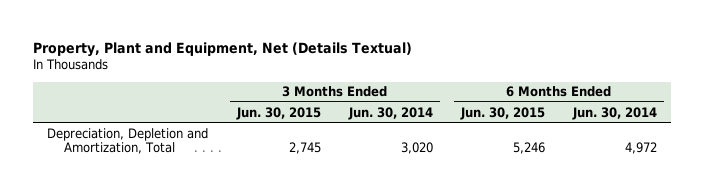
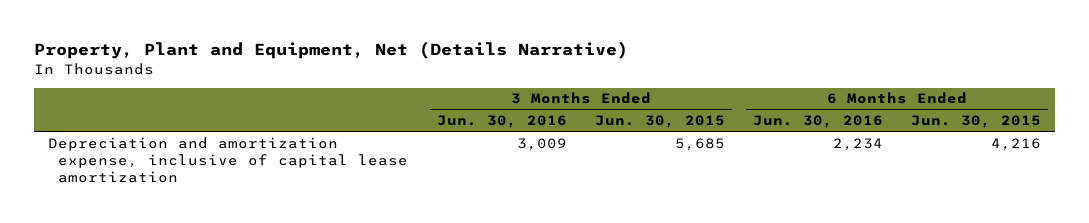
- Property, Plant and Equipment, Net (Details Textual)
+ Property, Plant and Equipment, Net (Details Narrative)
- | 3 Months Ended Jun. 30, 2015 | 3 Months Ended Jun. 30, 2014 | 6 Months Ended Jun. 30, 2015 | 6 Months Ended Jun. 30, 2014
+ | 3 Months Ended Jun. 30, 2016 | 3 Months Ended Jun. 30, 2015 | 6 Months Ended Jun. 30, 2016 | 6 Months Ended Jun. 30, 2015
- Depreciation, Depletion and Amortization, Total | 2,745 | 3,020 | 5,246 | 4,972
+ Depreciation and amortization expense, inclusive of capital lease amortization | 3,009 | 5,685 | 2,234 | 4,216

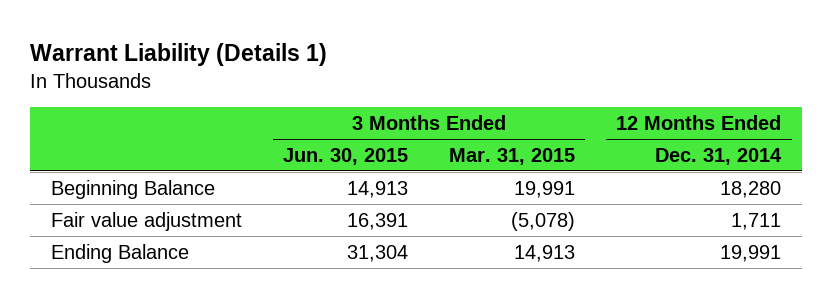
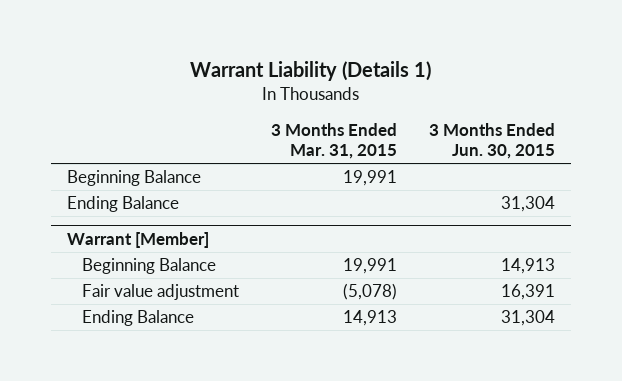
- | 3 Months Ended Jun. 30, 2015 | 3 Months Ended Mar. 31, 2015 | 12 Months Ended Dec. 31, 2014
+ | 3 Months Ended Mar. 31, 2015 | 3 Months Ended Jun. 30, 2015
+ Beginning Balance | 19,991 |
+ Ending Balance | | 31,304
+ Warrant [Member]

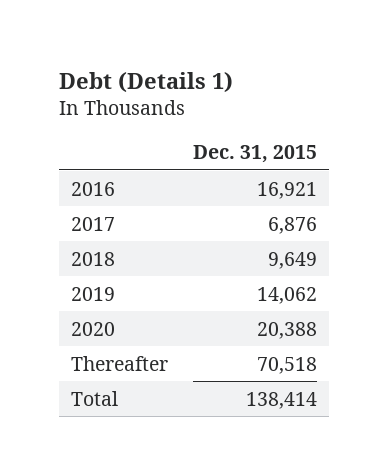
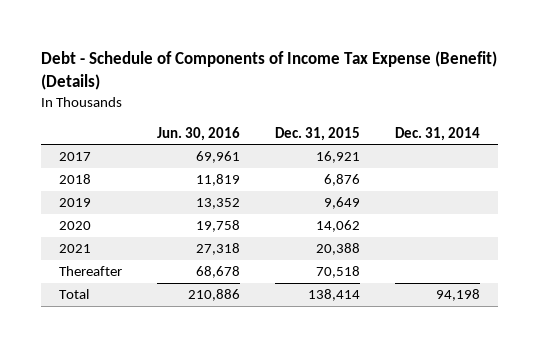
- Debt (Details 1)
+ Debt - Schedule of Components of Income Tax Expense (Benefit) (Details)
- | Dec. 31, 2015
+ | Jun. 30, 2016 | Dec. 31, 2015 | Dec. 31, 2014
- 2016 | 16,921
- 2017 | 6,876
- 2018 | 9,649
- 2019 | 14,062
- 2020 | 20,388
+ 2017 | 69,961 | 16,921 |
+ 2018 | 11,819 | 6,876 |
+ 2019 | 13,352 | 9,649 |
+ 2020 | 19,758 | 14,062 |
+ 2021 | 27,318 | 20,388 |

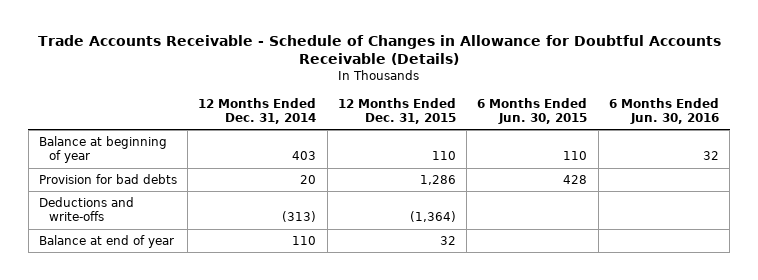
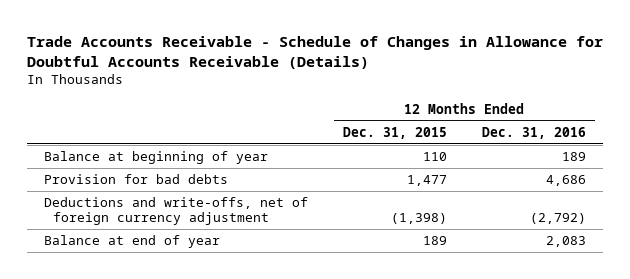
- | 12 Months Ended Dec. 31, 2014 | 12 Months Ended Dec. 31, 2015 | 6 Months Ended Jun. 30, 2015 | 6 Months Ended Jun. 30, 2016
+ | 12 Months Ended Dec. 31, 2015 | 12 Months Ended Dec. 31, 2016
- Provision for bad debts | 20 | 1,286 | 428 |
- Deductions and write-offs | (313) | (1,364) | |
- Balance at end of year | 110 | 32 | |
+ Provision for bad debts | 1,477 | 4,686
+ Deductions and write-offs, net of foreign currency adjustment | (1,398) | (2,792)
+ Balance at end of year | 189 | 2,083

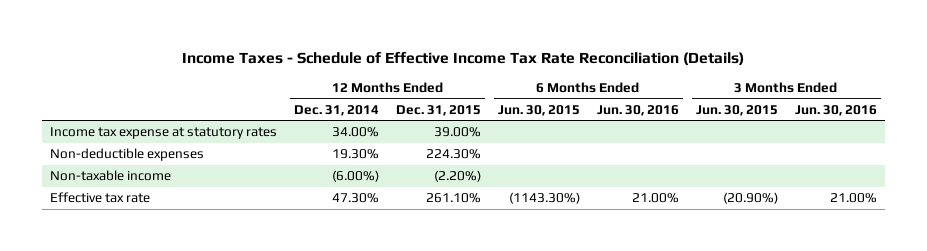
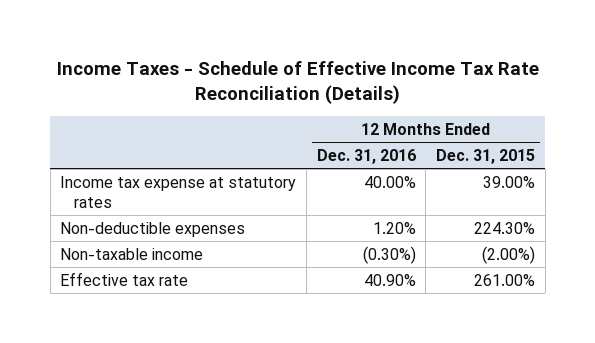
- | 12 Months Ended Dec. 31, 2014 | 12 Months Ended Dec. 31, 2015 | 6 Months Ended Jun. 30, 2015 | 6 Months Ended Jun. 30, 2016 | 3 Months Ended Jun. 30, 2015 | 3 Months Ended Jun. 30, 2016
+ | 12 Months Ended Dec. 31, 2016 | 12 Months Ended Dec. 31, 2015
- Non-taxable income | (6.00%) | (2.20%) | | | |
- Effective tax rate | 47.30% | 261.10% | (1143.30%) | 21.00% | (20.90%) | 21.00%
+ Non-taxable income | (0.30%) | (2.00%)
+ Effective tax rate | 40.90% | 261.00%

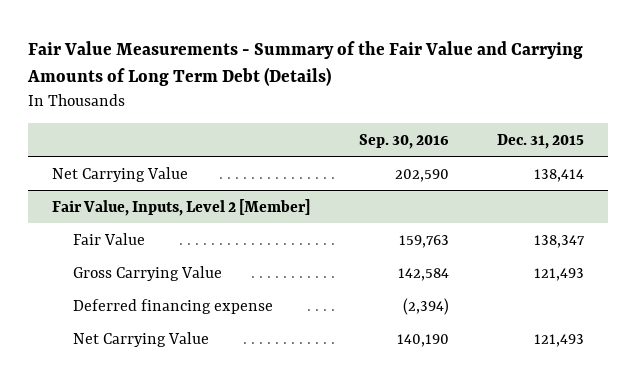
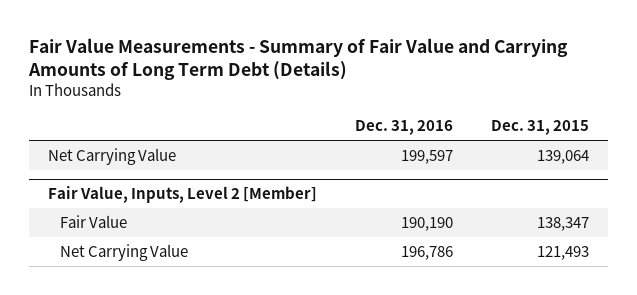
- Fair Value Measurements - Summary of the Fair Value and Carrying Amounts of Long Term Debt (Details)
+ Fair Value Measurements - Summary of Fair Value and Carrying Amounts of Long Term Debt (Details)
- | Sep. 30, 2016 | Dec. 31, 2015
+ | Dec. 31, 2016 | Dec. 31, 2015
- Net Carrying Value | 202,590 | 138,414
+ Net Carrying Value | 199,597 | 139,064
@ Fair Value, Inputs, Level 2 [Member]
- Gross Carrying Value | 142,584 | 121,493
- Deferred financing expense | (2,394) |

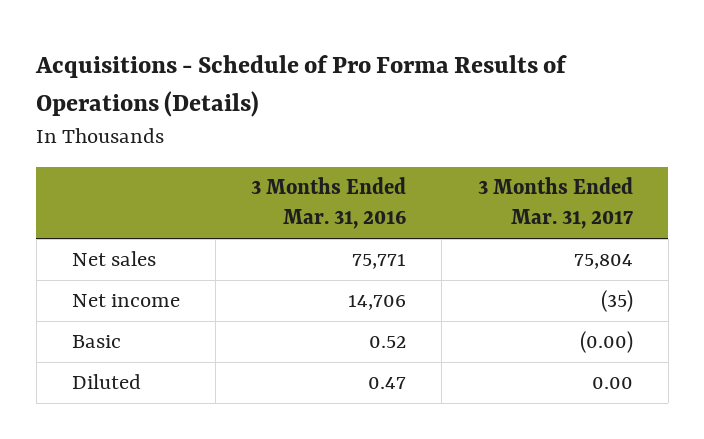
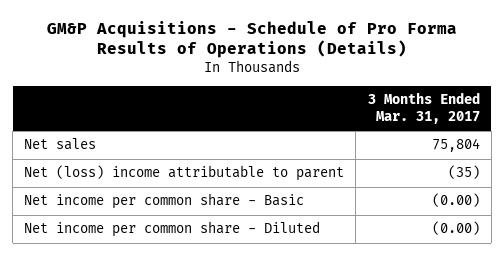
- Acquisitions - Schedule of Pro Forma Results of Operations (Details)
+ GM&P Acquisitions - Schedule of Pro Forma Results of Operations (Details)
- | 3 Months Ended Mar. 31, 2016 | 3 Months Ended Mar. 31, 2017
+ | 3 Months Ended Mar. 31, 2017
- Net income | 14,706 | (35)
- Basic | 0.52 | (0.00)
- Diluted | 0.47 | 0.00
+ Net (loss) income attributable to parent | (35)
+ Net income per common share - Basic | (0.00)
+ Net income per common share - Diluted | (0.00)

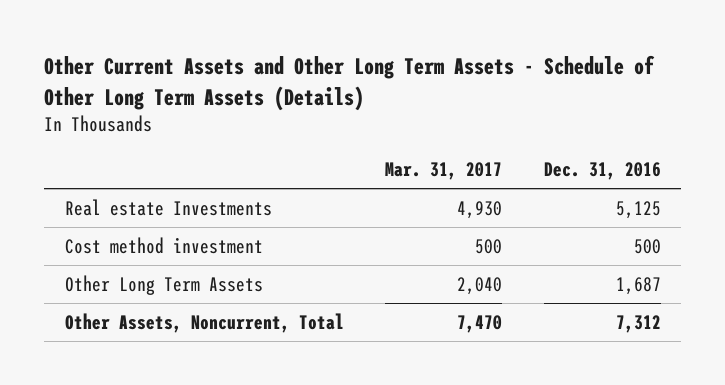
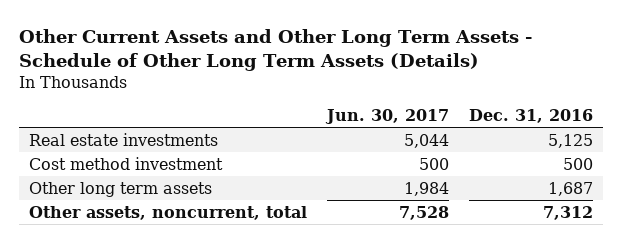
- | Mar. 31, 2017 | Dec. 31, 2016
+ | Jun. 30, 2017 | Dec. 31, 2016
- Real estate Investments | 4,930 | 5,125
+ Real estate investments | 5,044 | 5,125
- Other Long Term Assets | 2,040 | 1,687
- Other Assets, Noncurrent, Total | 7,470 | 7,312
+ Other long term assets | 1,984 | 1,687
+ Other assets, noncurrent, total | 7,528 | 7,312

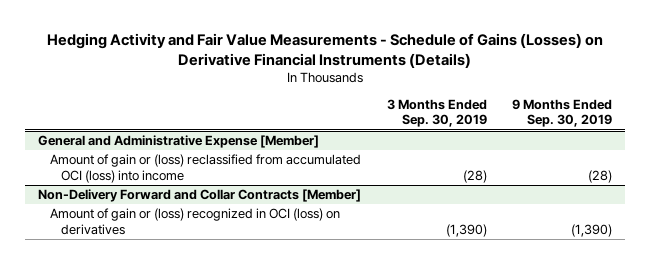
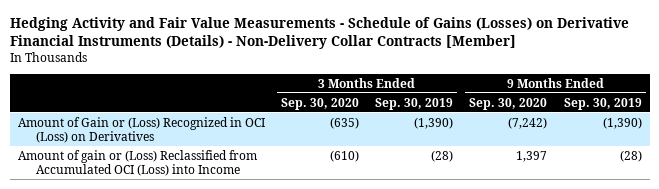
- Hedging Activity and Fair Value Measurements - Schedule of Gains (Losses) on Derivative Financial Instruments (Details)
+ Hedging Activity and Fair Value Measurements - Schedule of Gains (Losses) on Derivative Financial Instruments (Details) - Non-Delivery Collar Contracts [Member]
- | 3 Months Ended Sep. 30, 2019 | 9 Months Ended Sep. 30, 2019
+ | 3 Months Ended Sep. 30, 2020 | 3 Months Ended Sep. 30, 2019 | 9 Months Ended Sep. 30, 2020 | 9 Months Ended Sep. 30, 2019
- General and Administrative Expense [Member]
- Amount of gain or (loss) reclassified from accumulated OCI (loss) into income | (28) | (28)
- Non-Delivery Forward and Collar Contracts [Member]
- Amount of gain or (loss) recognized in OCI (loss) on derivatives | (1,390) | (1,390)
+ Amount of Gain or (Loss) Recognized in OCI (Loss) on Derivatives | (635) | (1,390) | (7,242) | (1,390)
+ Amount of gain or (Loss) Reclassified from Accumulated OCI (Loss) into Income | (610) | (28) | 1,397 | (28)

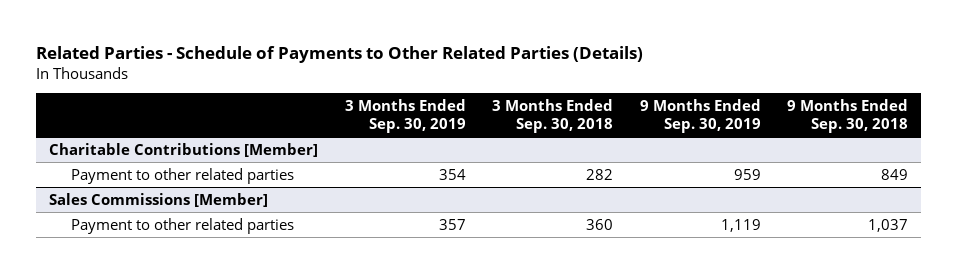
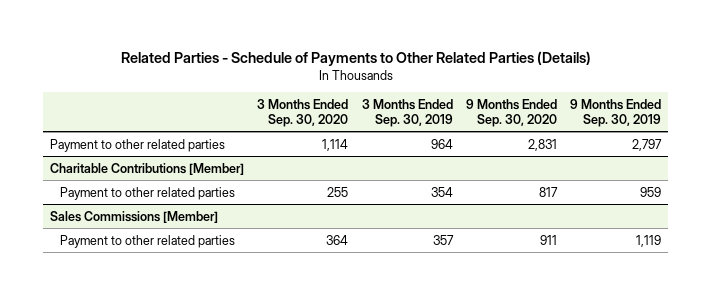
- | 3 Months Ended Sep. 30, 2019 | 3 Months Ended Sep. 30, 2018 | 9 Months Ended Sep. 30, 2019 | 9 Months Ended Sep. 30, 2018
+ | 3 Months Ended Sep. 30, 2020 | 3 Months Ended Sep. 30, 2019 | 9 Months Ended Sep. 30, 2020 | 9 Months Ended Sep. 30, 2019
+ Payment to other related parties | 1,114 | 964 | 2,831 | 2,797

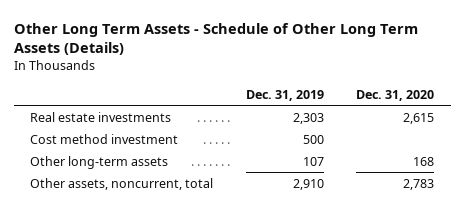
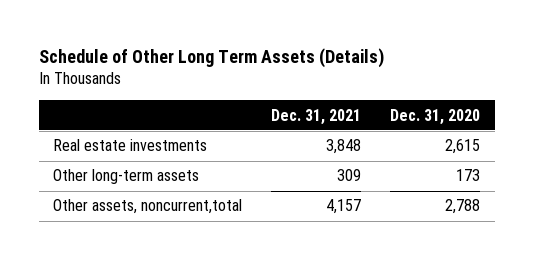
- Other Long Term Assets - Schedule of Other Long Term Assets (Details)
+ Schedule of Other Long Term Assets (Details)
- | Dec. 31, 2019 | Dec. 31, 2020
+ | Dec. 31, 2021 | Dec. 31, 2020
- Cost method investment | 500 |
- Other long-term assets | 107 | 168
- Other assets, noncurrent, total | 2,910 | 2,783
+ Other long-term assets | 309 | 173
+ Other assets, noncurrent,total | 4,157 | 2,788

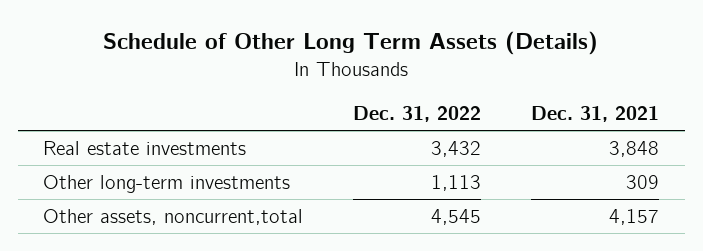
- | Dec. 31, 2021 | Dec. 31, 2020
+ | Dec. 31, 2022 | Dec. 31, 2021
- Other long-term assets | 309 | 173
+ Other long-term investments | 1,113 | 309

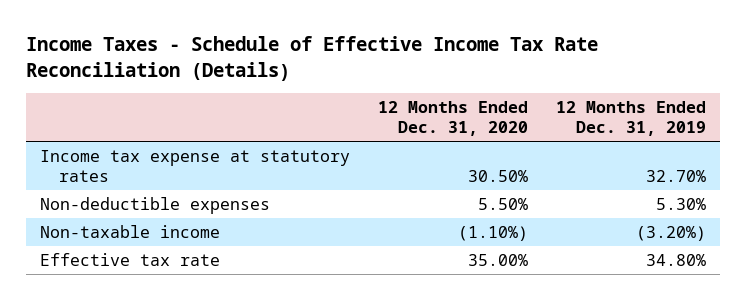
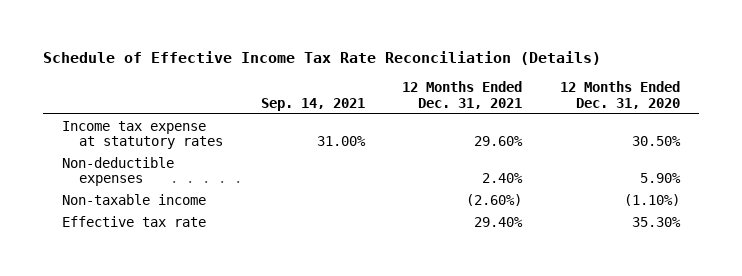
- Income Taxes - Schedule of Effective Income Tax Rate Reconciliation (Details)
+ Schedule of Effective Income Tax Rate Reconciliation (Details)
- | 12 Months Ended Dec. 31, 2020 | 12 Months Ended Dec. 31, 2019
+ | Sep. 14, 2021 | 12 Months Ended Dec. 31, 2021 | 12 Months Ended Dec. 31, 2020
- Non-deductible expenses | 5.50% | 5.30%
+ Non-deductible expenses | | 2.40% | 5.90%
- Effective tax rate | 35.00% | 34.80%
+ Effective tax rate | | 29.40% | 35.30%

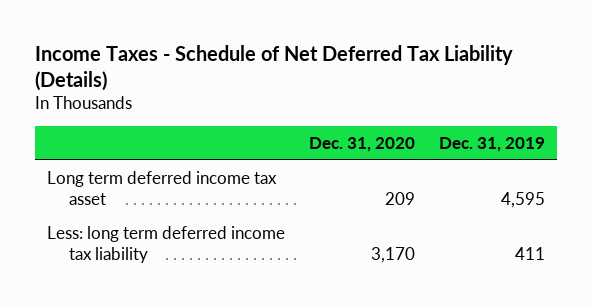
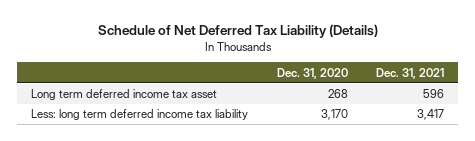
- Income Taxes - Schedule of Net Deferred Tax Liability (Details)
+ Schedule of Net Deferred Tax Liability (Details)
- | Dec. 31, 2020 | Dec. 31, 2019
+ | Dec. 31, 2020 | Dec. 31, 2021
- Long term deferred income tax asset | 209 | 4,595
+ Long term deferred income tax asset | 268 | 596

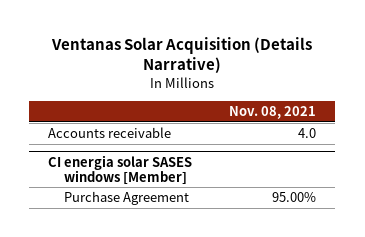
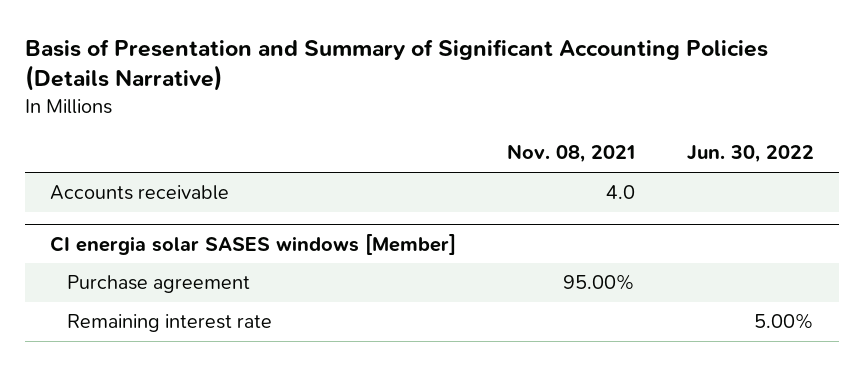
- Ventanas Solar Acquisition (Details Narrative)
+ Basis of Presentation and Summary of Significant Accounting Policies (Details Narrative)
- | Nov. 08, 2021
+ | Nov. 08, 2021 | Jun. 30, 2022
@ CI energia solar SASES windows [Member]
- Purchase Agreement | 95.00%
+ Purchase agreement | 95.00% |
+ Remaining interest rate | | 5.00%

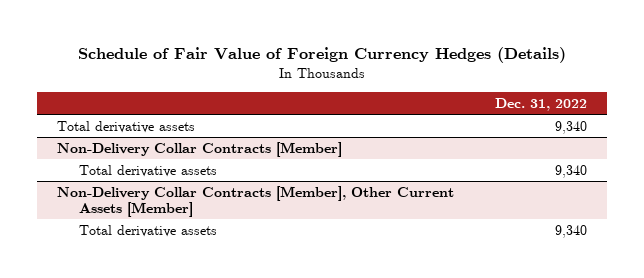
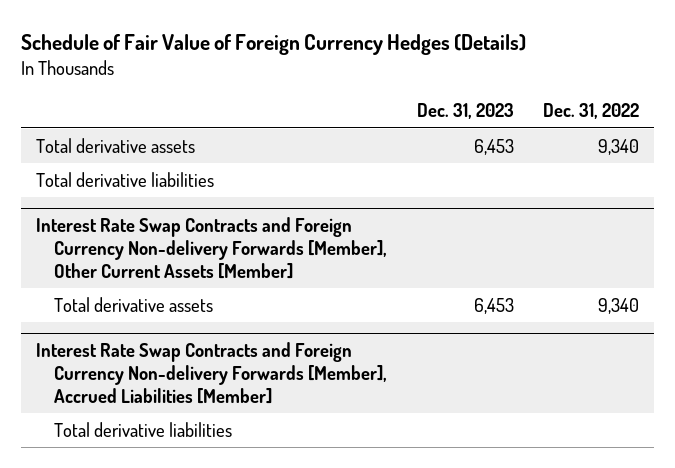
- | Dec. 31, 2022
+ | Dec. 31, 2023 | Dec. 31, 2022
- Non-Delivery Collar Contracts [Member]
- Total derivative assets | 9,340
- Non-Delivery Collar Contracts [Member], Other Current Assets [Member]
+ Total derivative liabilities
+ Interest Rate Swap Contracts and Foreign Currency Non-delivery Forwards [Member], Other Current Assets [Member]
+ Interest Rate Swap Contracts and Foreign Currency Non-delivery Forwards [Member], Accrued Liabilities [Member]
+ Total derivative liabilities

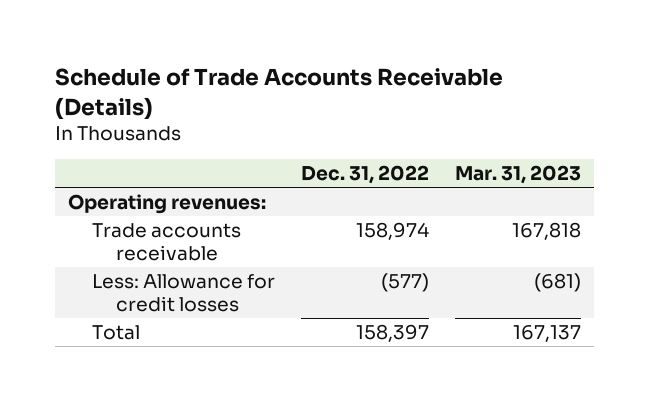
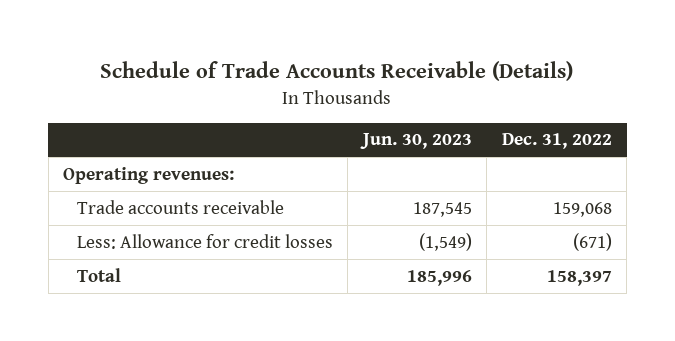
- | Dec. 31, 2022 | Mar. 31, 2023
+ | Jun. 30, 2023 | Dec. 31, 2022
- Trade accounts receivable | 158,974 | 167,818
- Less: Allowance for credit losses | (577) | (681)
+ Trade accounts receivable | 187,545 | 159,068
+ Less: Allowance for credit losses | (1,549) | (671)

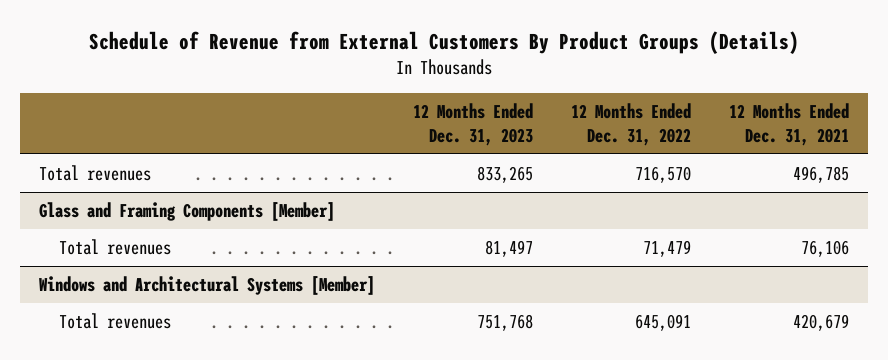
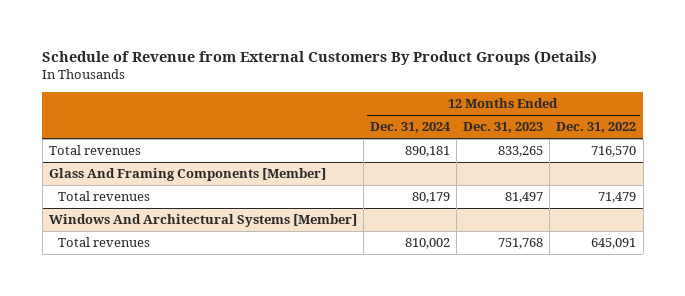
- | 12 Months Ended Dec. 31, 2023 | 12 Months Ended Dec. 31, 2022 | 12 Months Ended Dec. 31, 2021
+ | 12 Months Ended Dec. 31, 2024 | 12 Months Ended Dec. 31, 2023 | 12 Months Ended Dec. 31, 2022
- Glass and Framing Components [Member]
+ Glass And Framing Components [Member]
- Windows and Architectural Systems [Member]
+ Windows And Architectural Systems [Member]

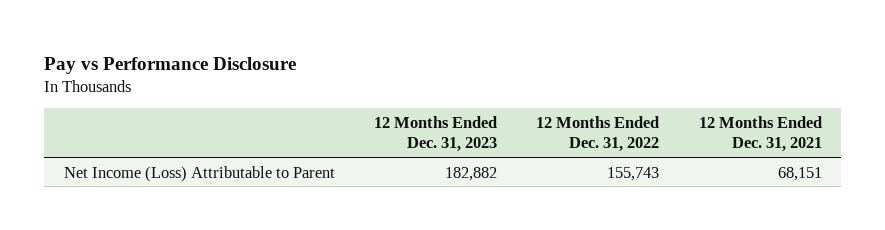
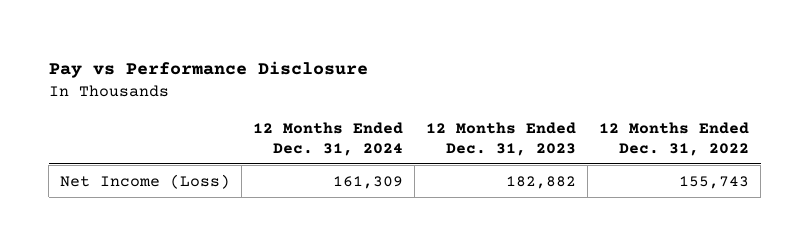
- | 12 Months Ended Dec. 31, 2023 | 12 Months Ended Dec. 31, 2022 | 12 Months Ended Dec. 31, 2021
+ | 12 Months Ended Dec. 31, 2024 | 12 Months Ended Dec. 31, 2023 | 12 Months Ended Dec. 31, 2022
- Net Income (Loss) Attributable to Parent | 182,882 | 155,743 | 68,151
+ Net Income (Loss) | 161,309 | 182,882 | 155,743

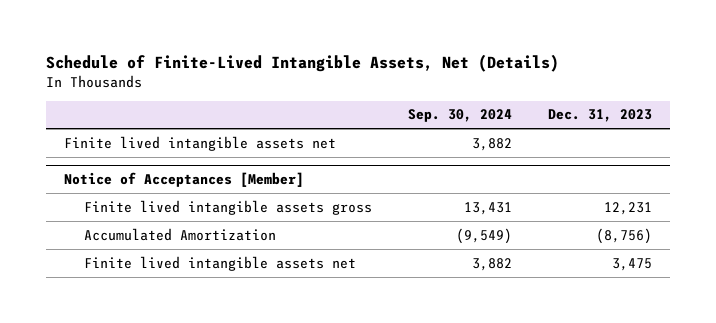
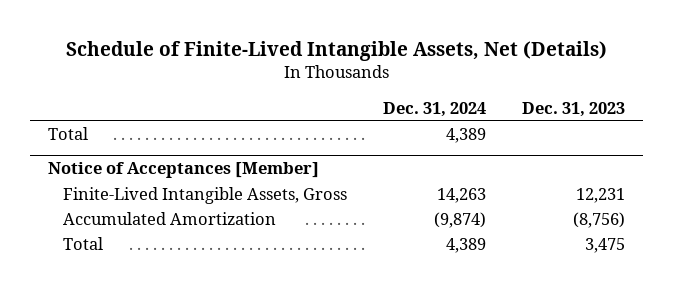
- | Sep. 30, 2024 | Dec. 31, 2023
+ | Dec. 31, 2024 | Dec. 31, 2023
- Finite lived intangible assets net | 3,882 |
+ Total | 4,389 |
@ Notice of Acceptances [Member]
- Finite lived intangible assets gross | 13,431 | 12,231
+ Finite-Lived Intangible Assets, Gross | 14,263 | 12,231
- Finite lived intangible assets net | 3,882 | 3,475
+ Total | 4,389 | 3,475

